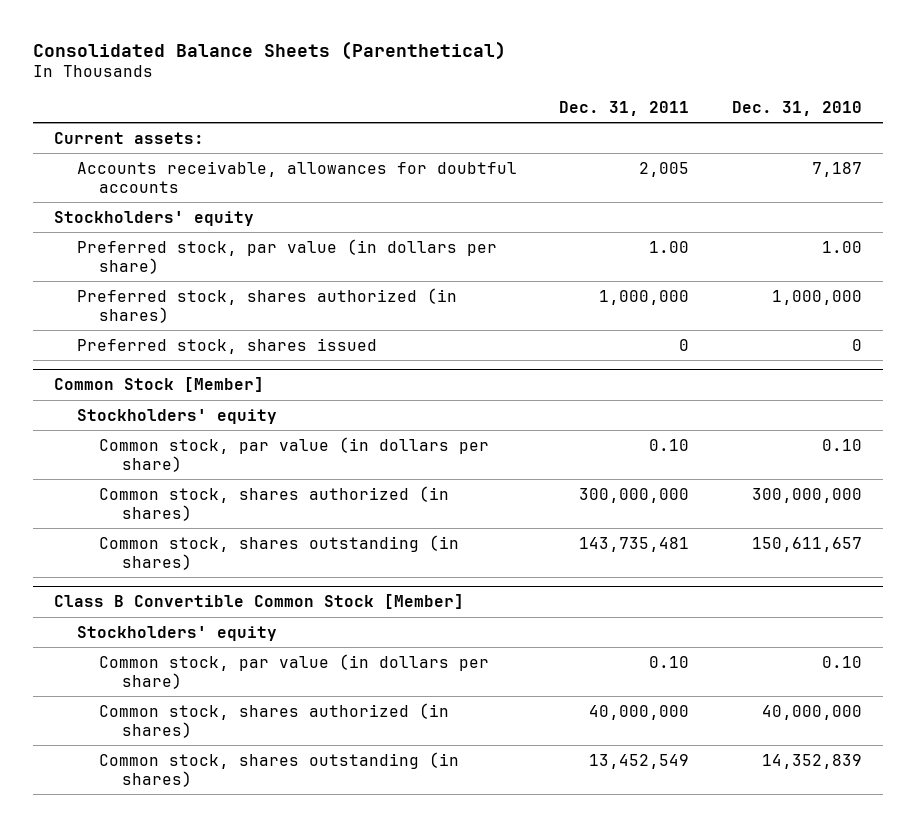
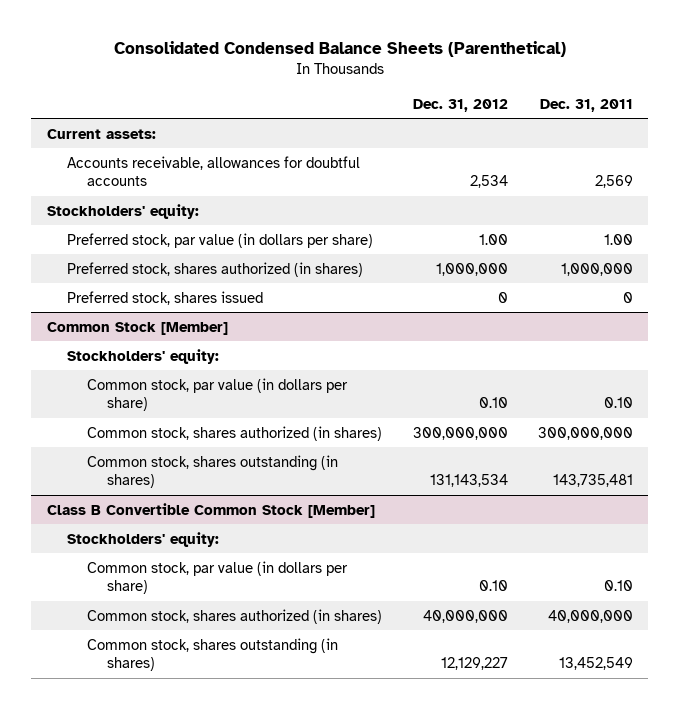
- Consolidated Balance Sheets (Parenthetical)
+ Consolidated Condensed Balance Sheets (Parenthetical)
- | Dec. 31, 2011 | Dec. 31, 2010
+ | Dec. 31, 2012 | Dec. 31, 2011
- Accounts receivable, allowances for doubtful accounts | 2,005 | 7,187
- Stockholders' equity
+ Accounts receivable, allowances for doubtful accounts | 2,534 | 2,569
+ Stockholders' equity:
@ Common Stock [Member]
- Stockholders' equity
+ Stockholders' equity:
@ Class B Convertible Common Stock [Member]
- Stockholders' equity
+ Stockholders' equity:

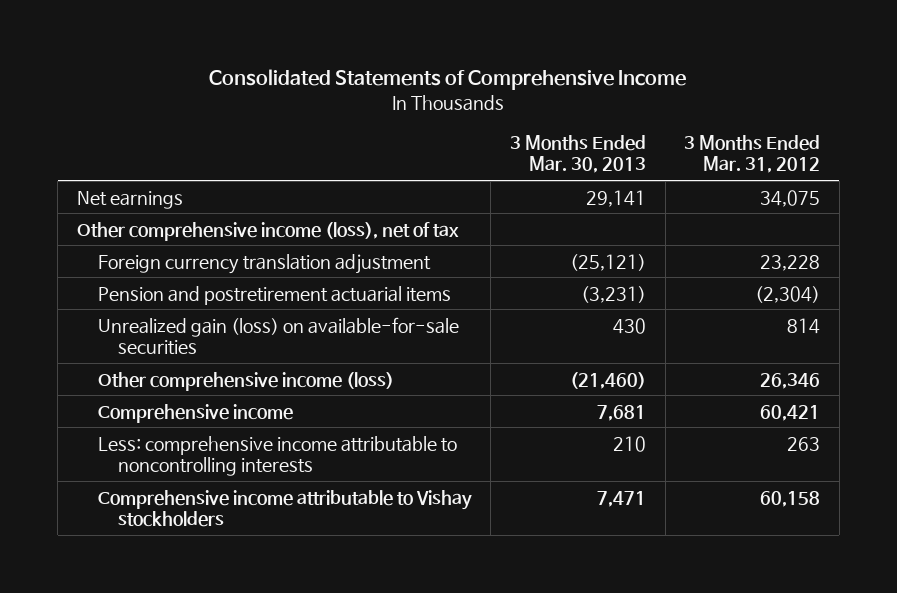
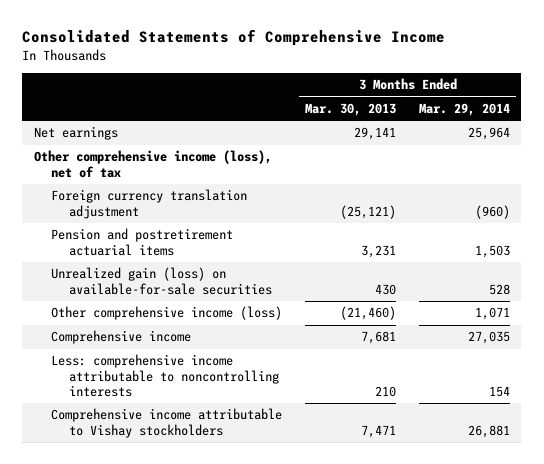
- | 3 Months Ended Mar. 30, 2013 | 3 Months Ended Mar. 31, 2012
+ | 3 Months Ended Mar. 30, 2013 | 3 Months Ended Mar. 29, 2014
- Pension and postretirement actuarial items | (3,231) | (2,304)
+ Pension and postretirement actuarial items | 3,231 | 1,503

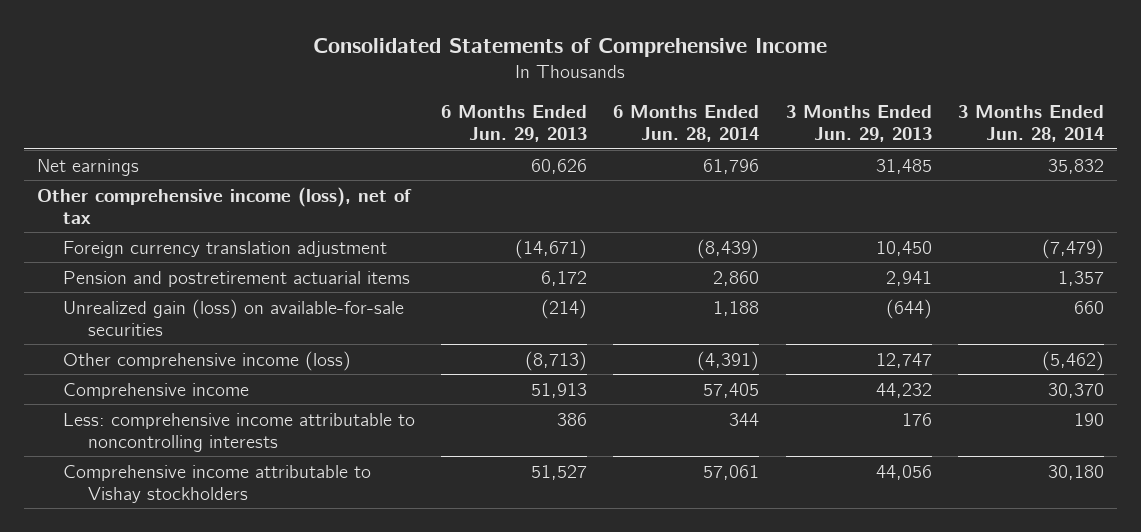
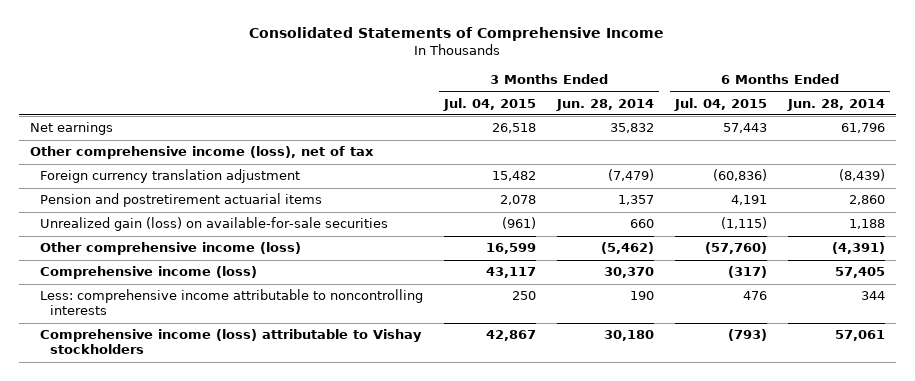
- | 6 Months Ended Jun. 29, 2013 | 6 Months Ended Jun. 28, 2014 | 3 Months Ended Jun. 29, 2013 | 3 Months Ended Jun. 28, 2014
+ | 3 Months Ended Jul. 04, 2015 | 3 Months Ended Jun. 28, 2014 | 6 Months Ended Jul. 04, 2015 | 6 Months Ended Jun. 28, 2014
- Comprehensive income | 51,913 | 57,405 | 44,232 | 30,370
+ Comprehensive income (loss) | 43,117 | 30,370 | (317) | 57,405
- Comprehensive income attributable to Vishay stockholders | 51,527 | 57,061 | 44,056 | 30,180
+ Comprehensive income (loss) attributable to Vishay stockholders | 42,867 | 30,180 | (793) | 57,061

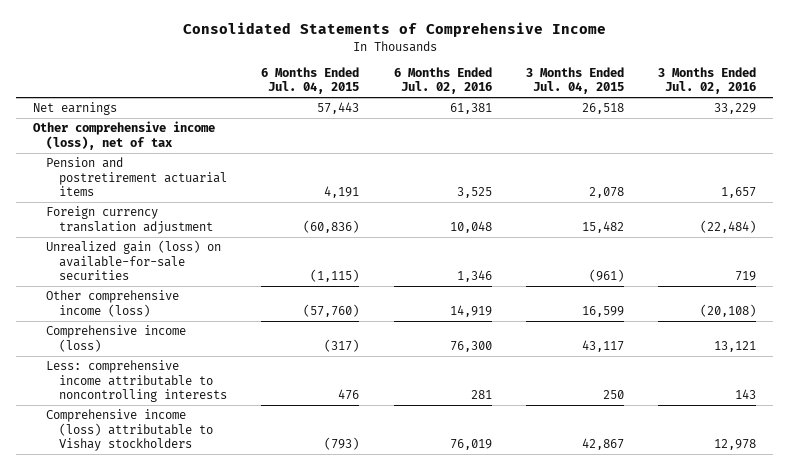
- | 3 Months Ended Jul. 04, 2015 | 3 Months Ended Jun. 28, 2014 | 6 Months Ended Jul. 04, 2015 | 6 Months Ended Jun. 28, 2014
+ | 6 Months Ended Jul. 04, 2015 | 6 Months Ended Jul. 02, 2016 | 3 Months Ended Jul. 04, 2015 | 3 Months Ended Jul. 02, 2016
moved down: Foreign currency translation adjustment | (60,836) | 10,048 | 15,482 | (22,484)

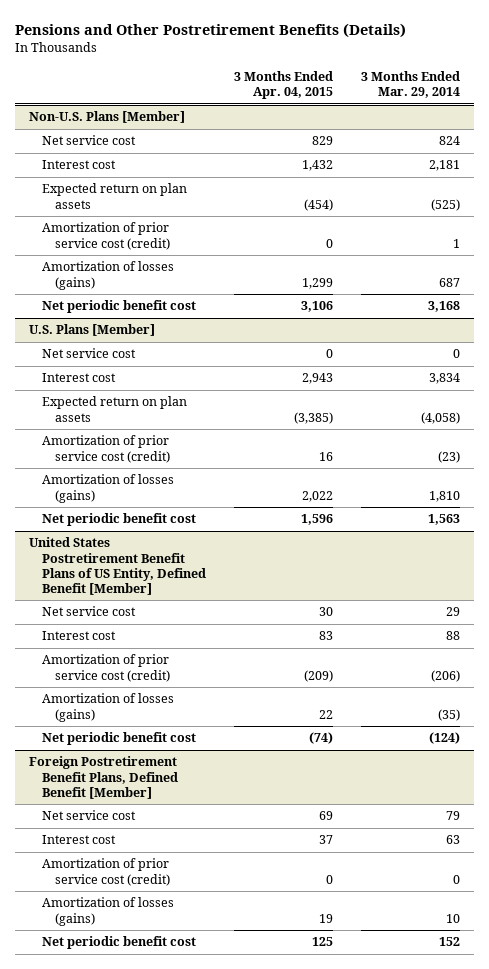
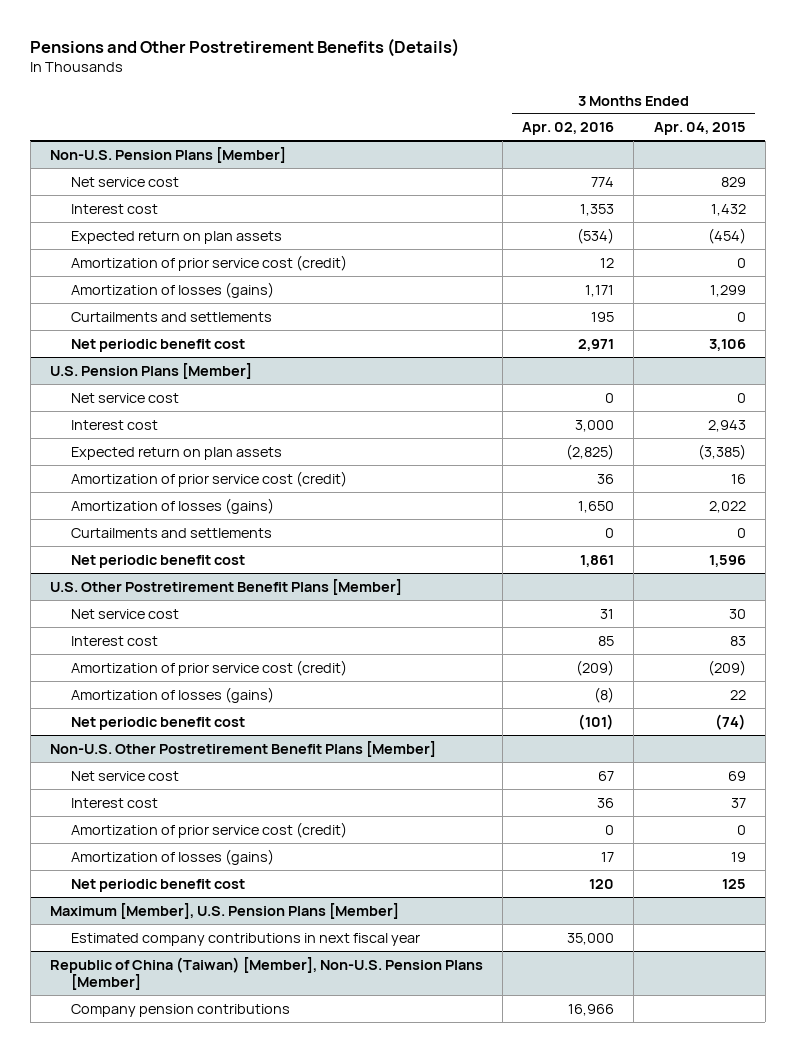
- | 3 Months Ended Apr. 04, 2015 | 3 Months Ended Mar. 29, 2014
+ | 3 Months Ended Apr. 02, 2016 | 3 Months Ended Apr. 04, 2015
- Non-U.S. Plans [Member]
+ Non-U.S. Pension Plans [Member]
+ Curtailments and settlements | 195 | 0
- U.S. Plans [Member]
+ U.S. Pension Plans [Member]
+ Curtailments and settlements | 0 | 0
- United States Postretirement Benefit Plans of US Entity, Defined Benefit [Member]
+ U.S. Other Postretirement Benefit Plans [Member]
- Foreign Postretirement Benefit Plans, Defined Benefit [Member]
+ Non-U.S. Other Postretirement Benefit Plans [Member]
+ Maximum [Member], U.S. Pension Plans [Member]
+ Estimated company contributions in next fiscal year | 35,000 |
+ Republic of China (Taiwan) [Member], Non-U.S. Pension Plans [Member]
+ Company pension contributions | 16,966 |

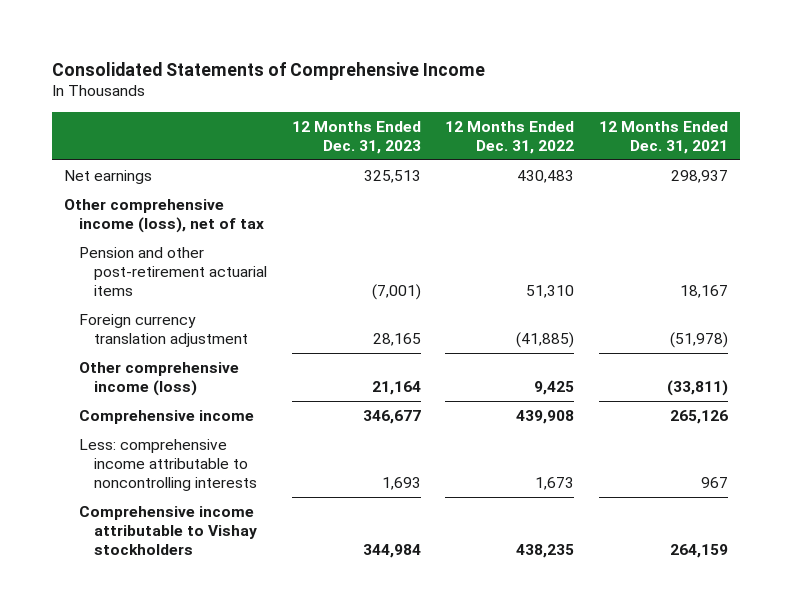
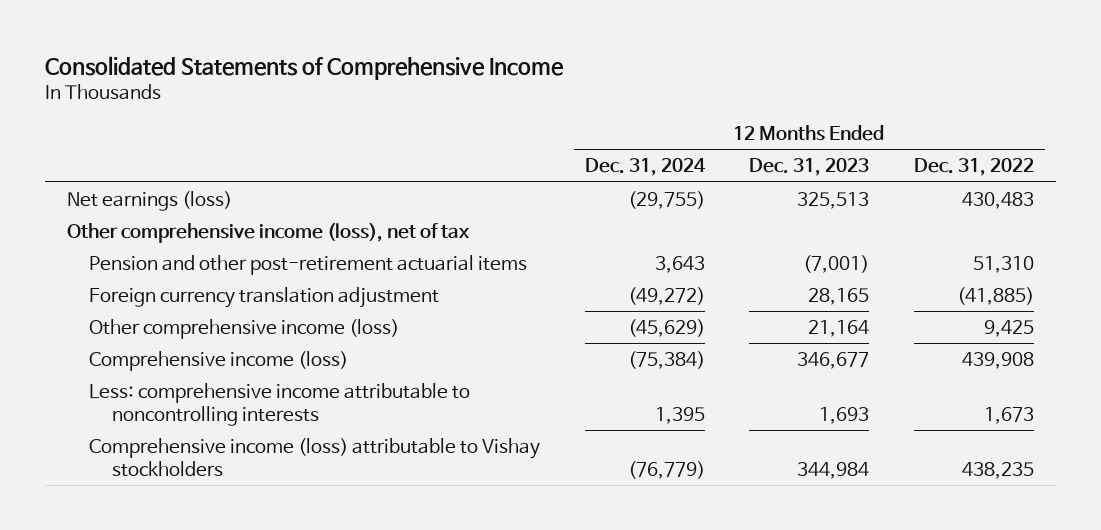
- | 12 Months Ended Dec. 31, 2023 | 12 Months Ended Dec. 31, 2022 | 12 Months Ended Dec. 31, 2021
+ | 12 Months Ended Dec. 31, 2024 | 12 Months Ended Dec. 31, 2023 | 12 Months Ended Dec. 31, 2022
- Net earnings | 325,513 | 430,483 | 298,937
+ Net earnings (loss) | (29,755) | 325,513 | 430,483
- Comprehensive income | 346,677 | 439,908 | 265,126
+ Comprehensive income (loss) | (75,384) | 346,677 | 439,908
- Comprehensive income attributable to Vishay stockholders | 344,984 | 438,235 | 264,159
+ Comprehensive income (loss) attributable to Vishay stockholders | (76,779) | 344,984 | 438,235

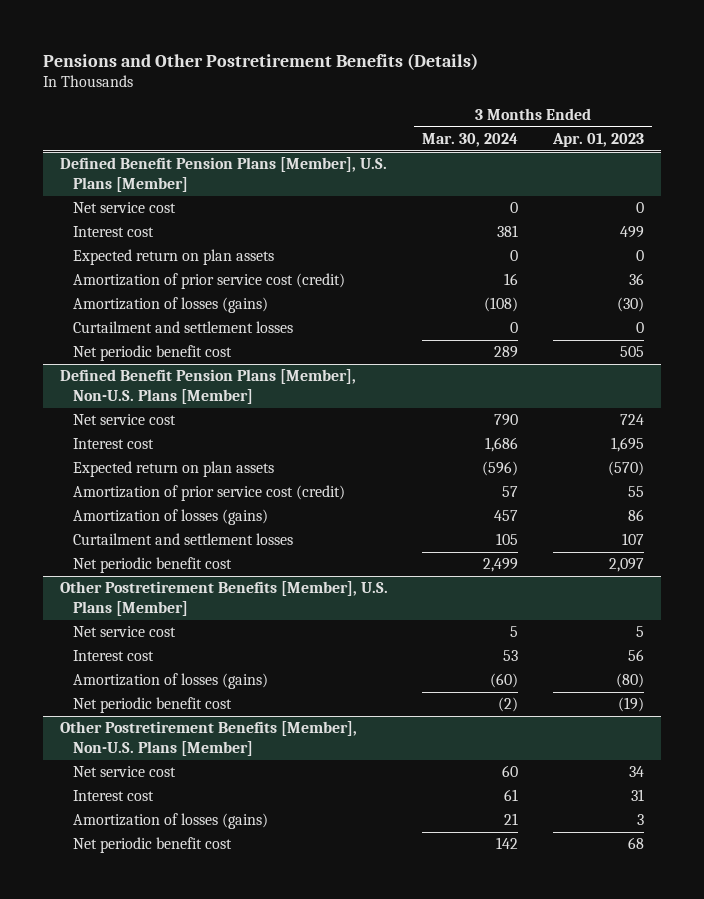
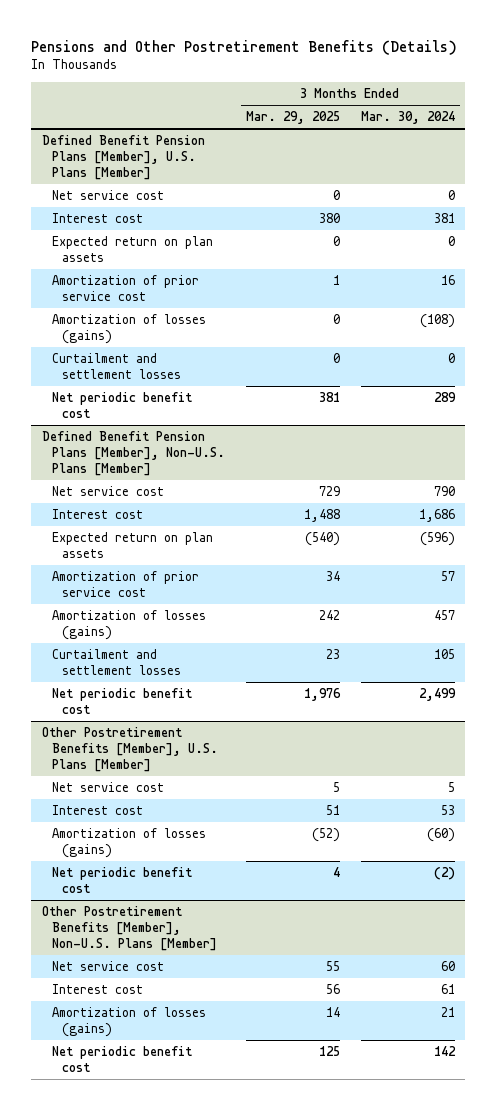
- | 3 Months Ended Mar. 30, 2024 | 3 Months Ended Apr. 01, 2023
+ | 3 Months Ended Mar. 29, 2025 | 3 Months Ended Mar. 30, 2024
@ Defined Benefit Pension Plans [Member], U.S. Plans [Member]
- Amortization of prior service cost (credit) | 16 | 36
+ Amortization of prior service cost | 1 | 16
@ Defined Benefit Pension Plans [Member], Non-U.S. Plans [Member]
- Amortization of prior service cost (credit) | 57 | 55
+ Amortization of prior service cost | 34 | 57

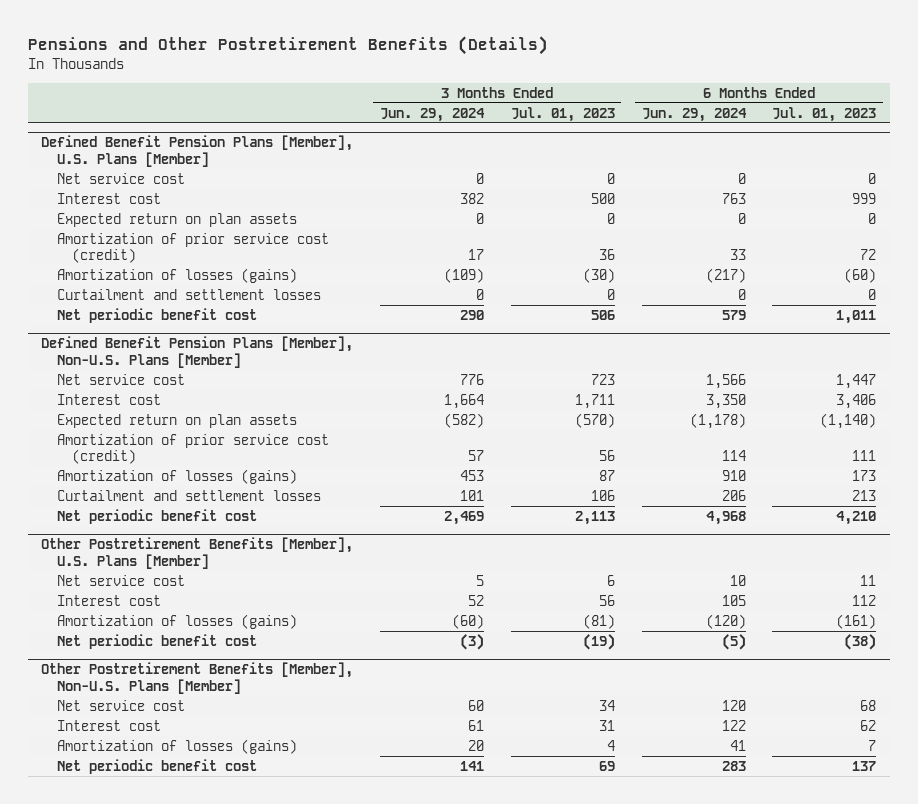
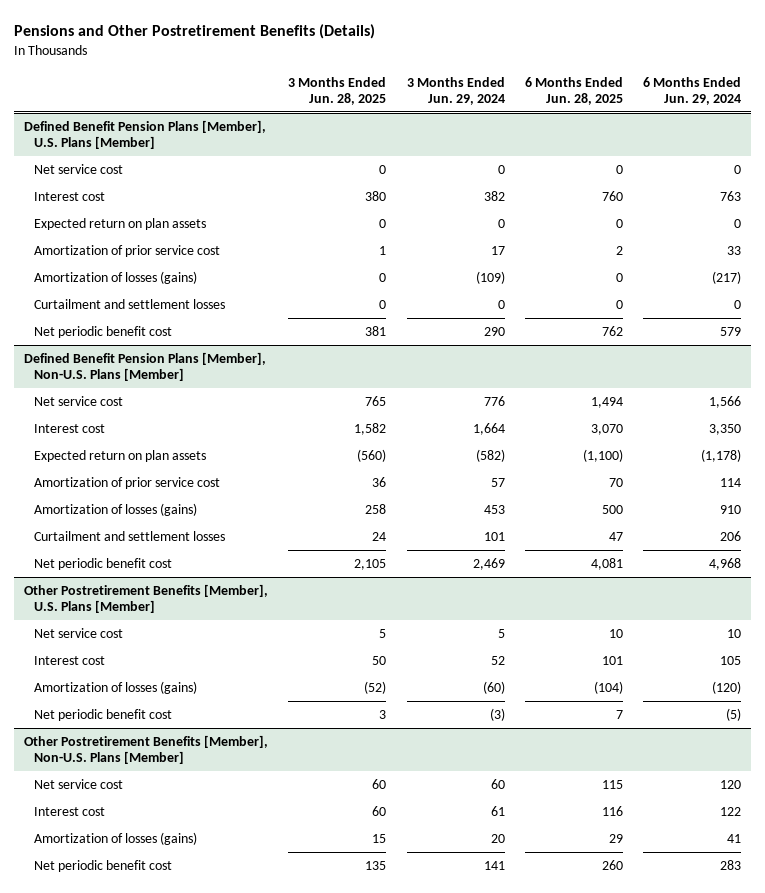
- | 3 Months Ended Jun. 29, 2024 | 3 Months Ended Jul. 01, 2023 | 6 Months Ended Jun. 29, 2024 | 6 Months Ended Jul. 01, 2023
+ | 3 Months Ended Jun. 28, 2025 | 3 Months Ended Jun. 29, 2024 | 6 Months Ended Jun. 28, 2025 | 6 Months Ended Jun. 29, 2024
@ Defined Benefit Pension Plans [Member], U.S. Plans [Member]
- Amortization of prior service cost (credit) | 17 | 36 | 33 | 72
+ Amortization of prior service cost | 1 | 17 | 2 | 33
@ Defined Benefit Pension Plans [Member], Non-U.S. Plans [Member]
- Amortization of prior service cost (credit) | 57 | 56 | 114 | 111
+ Amortization of prior service cost | 36 | 57 | 70 | 114

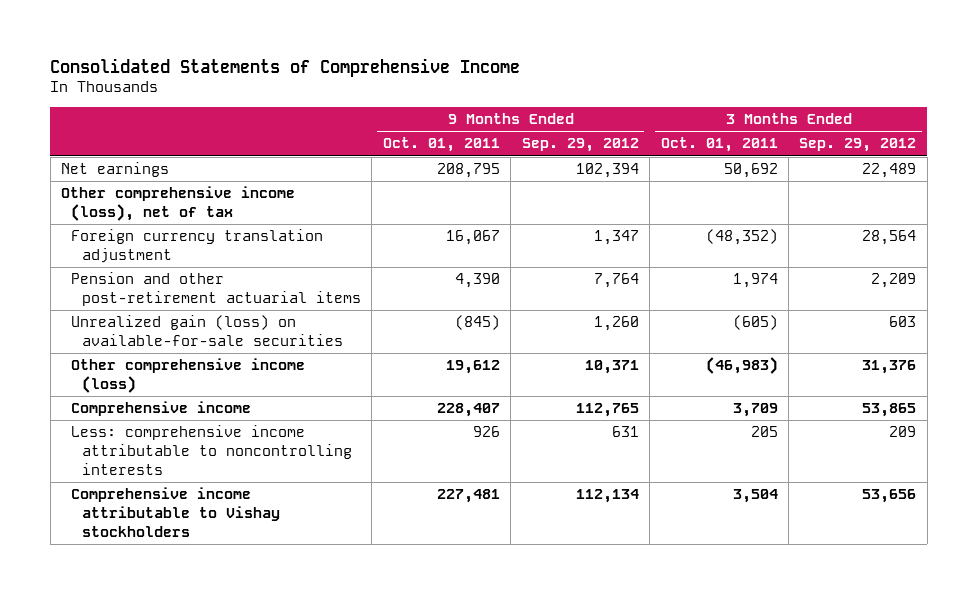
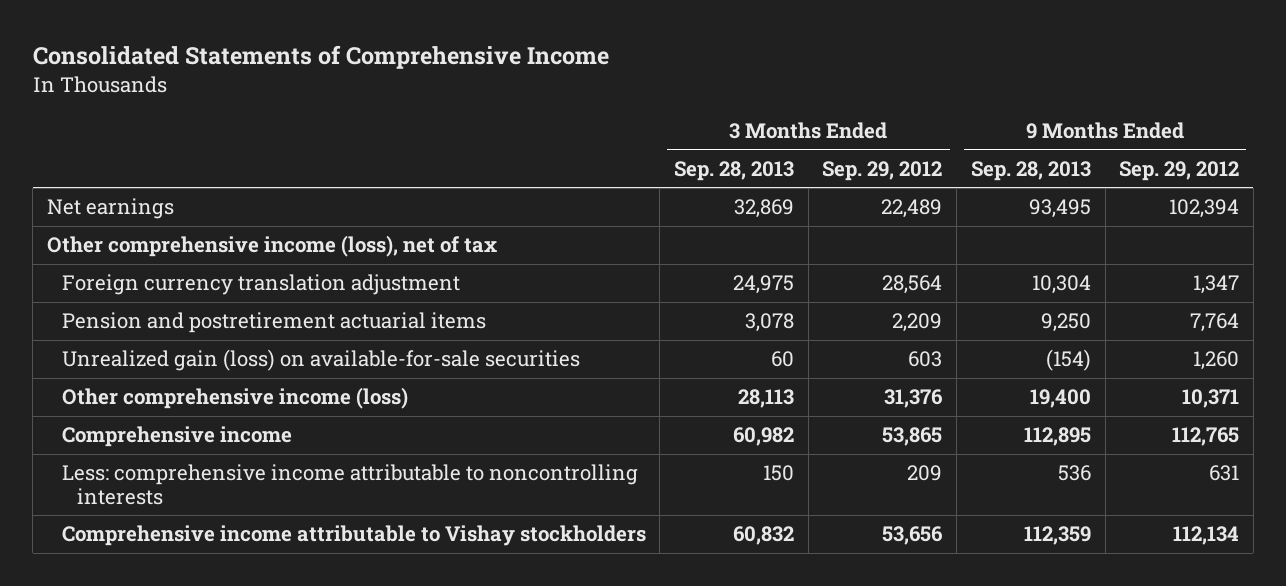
- | 9 Months Ended Oct. 01, 2011 | 9 Months Ended Sep. 29, 2012 | 3 Months Ended Oct. 01, 2011 | 3 Months Ended Sep. 29, 2012
+ | 3 Months Ended Sep. 28, 2013 | 3 Months Ended Sep. 29, 2012 | 9 Months Ended Sep. 28, 2013 | 9 Months Ended Sep. 29, 2012
- Pension and other post-retirement actuarial items | 4,390 | 7,764 | 1,974 | 2,209
+ Pension and postretirement actuarial items | 3,078 | 2,209 | 9,250 | 7,764

